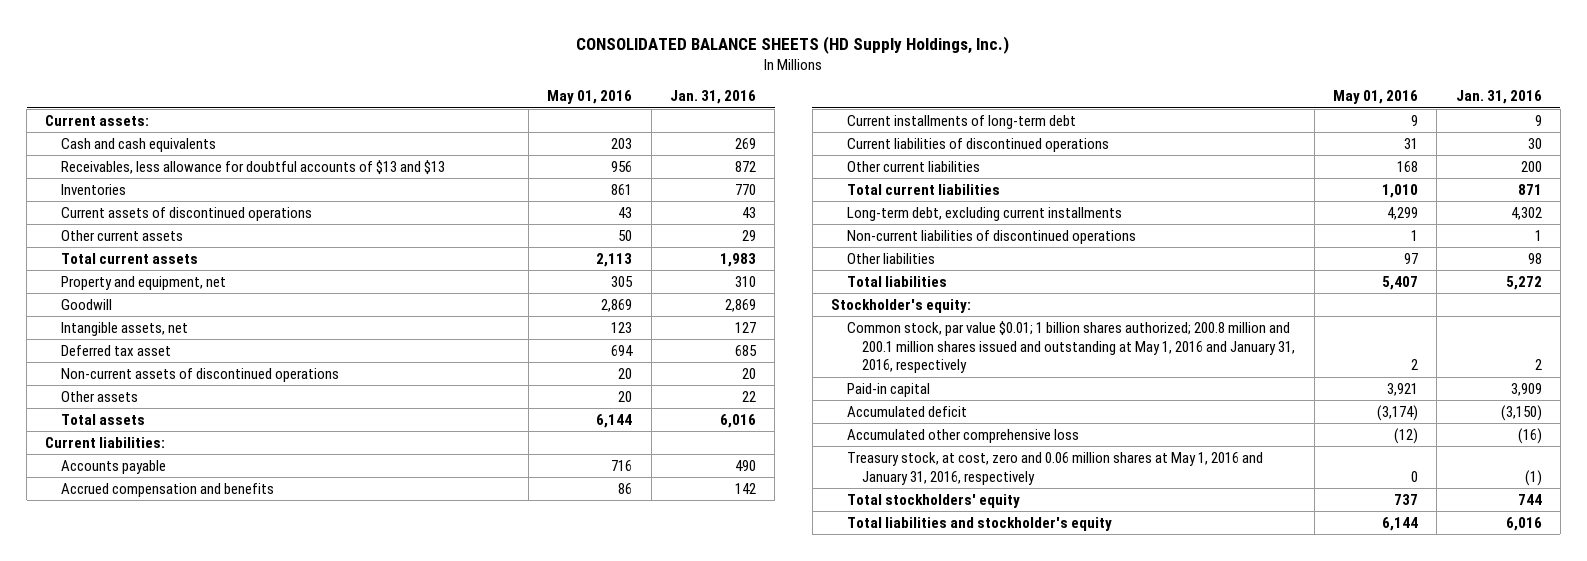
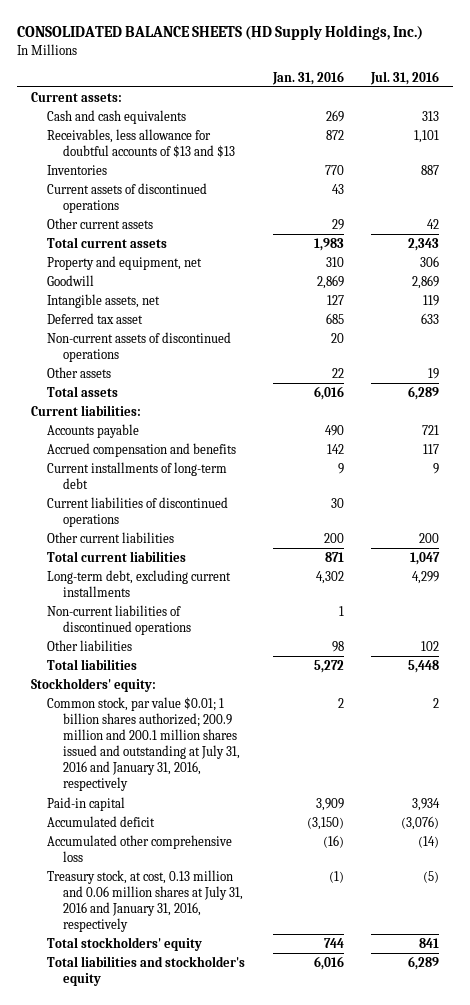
- | May 01, 2016 | Jan. 31, 2016
+ | Jan. 31, 2016 | Jul. 31, 2016
- Stockholder's equity:
- Common stock, par value $0.01; 1 billion shares authorized; 200.8 million and 200.1 million shares issued and outstanding at May 1, 2016 and January 31, 2016, respectively | 2 | 2
+ Stockholders' equity:
+ Common stock, par value $0.01; 1 billion shares authorized; 200.9 million and 200.1 million shares issued and outstanding at July 31, 2016 and January 31, 2016, respectively | 2 | 2
- Treasury stock, at cost, zero and 0.06 million shares at May 1, 2016 and January 31, 2016, respectively | 0 | (1)
+ Treasury stock, at cost, 0.13 million and 0.06 million shares at July 31, 2016 and January 31, 2016, respectively | (1) | (5)

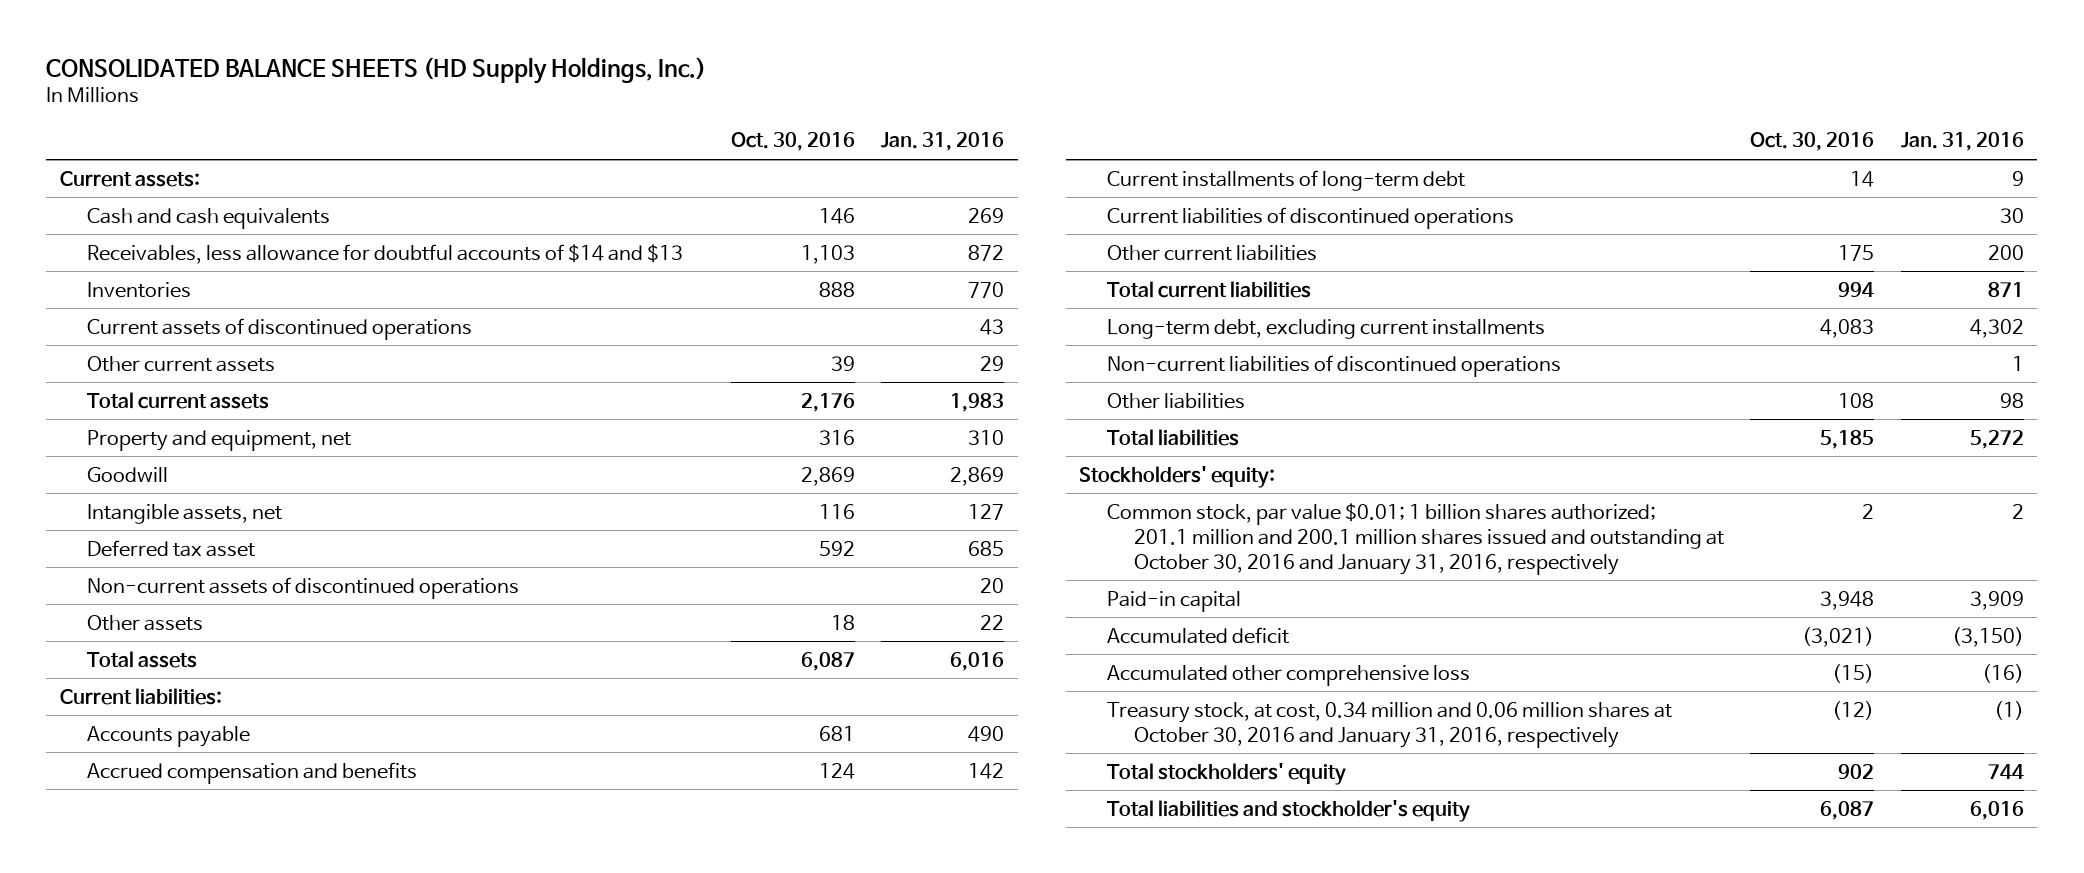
- | Jan. 31, 2016 | Jul. 31, 2016
+ | Oct. 30, 2016 | Jan. 31, 2016
- Receivables, less allowance for doubtful accounts of $13 and $13 | 872 | 1,101
+ Receivables, less allowance for doubtful accounts of $14 and $13 | 1,103 | 872
- Common stock, par value $0.01; 1 billion shares authorized; 200.9 million and 200.1 million shares issued and outstanding at July 31, 2016 and January 31, 2016, respectively | 2 | 2
+ Common stock, par value $0.01; 1 billion shares authorized; 201.1 million and 200.1 million shares issued and outstanding at October 30, 2016 and January 31, 2016, respectively | 2 | 2
- Treasury stock, at cost, 0.13 million and 0.06 million shares at July 31, 2016 and January 31, 2016, respectively | (1) | (5)
+ Treasury stock, at cost, 0.34 million and 0.06 million shares at October 30, 2016 and January 31, 2016, respectively | (12) | (1)

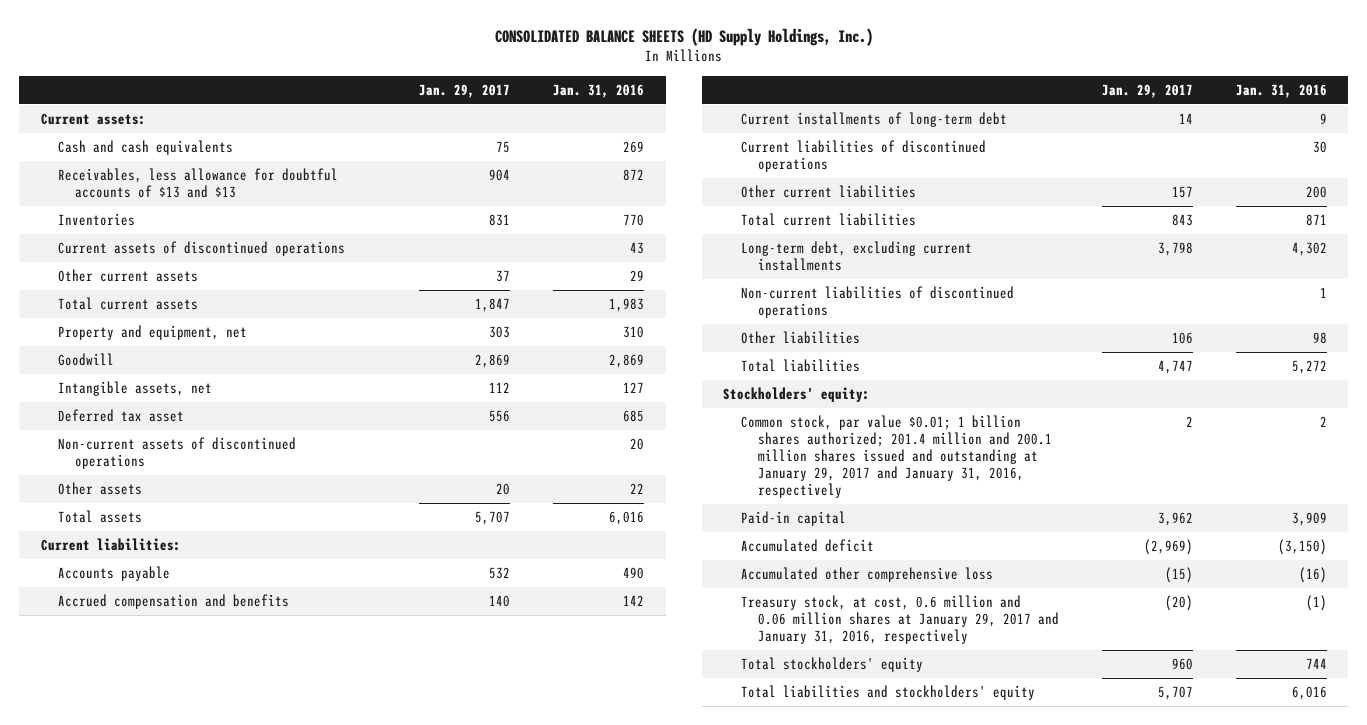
- | Oct. 30, 2016 | Jan. 31, 2016
+ | Jan. 29, 2017 | Jan. 31, 2016
- Receivables, less allowance for doubtful accounts of $14 and $13 | 1,103 | 872
+ Receivables, less allowance for doubtful accounts of $13 and $13 | 904 | 872
- Common stock, par value $0.01; 1 billion shares authorized; 201.1 million and 200.1 million shares issued and outstanding at October 30, 2016 and January 31, 2016, respectively | 2 | 2
+ Common stock, par value $0.01; 1 billion shares authorized; 201.4 million and 200.1 million shares issued and outstanding at January 29, 2017 and January 31, 2016, respectively | 2 | 2
- Treasury stock, at cost, 0.34 million and 0.06 million shares at October 30, 2016 and January 31, 2016, respectively | (12) | (1)
+ Treasury stock, at cost, 0.6 million and 0.06 million shares at January 29, 2017 and January 31, 2016, respectively | (20) | (1)
- Total liabilities and stockholder's equity | 6,087 | 6,016
+ Total liabilities and stockholders' equity | 5,707 | 6,016

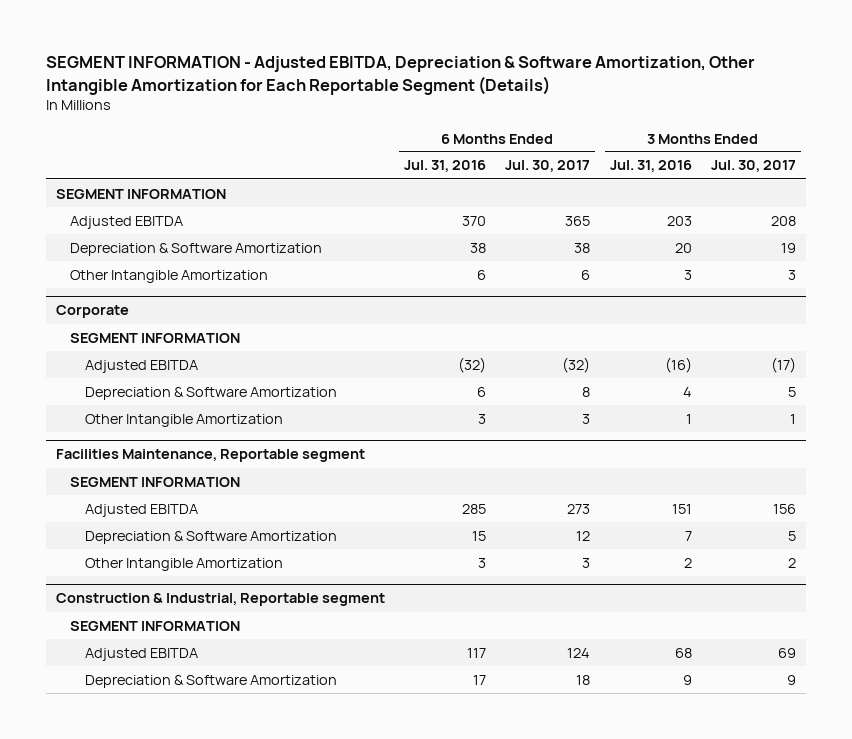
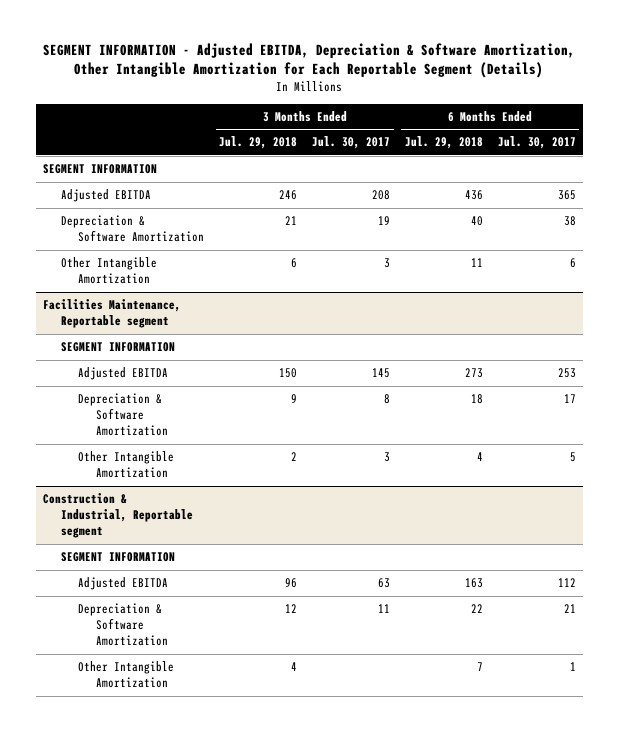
- | 6 Months Ended Jul. 31, 2016 | 6 Months Ended Jul. 30, 2017 | 3 Months Ended Jul. 31, 2016 | 3 Months Ended Jul. 30, 2017
+ | 3 Months Ended Jul. 29, 2018 | 3 Months Ended Jul. 30, 2017 | 6 Months Ended Jul. 29, 2018 | 6 Months Ended Jul. 30, 2017
- Corporate
- SEGMENT INFORMATION
- Adjusted EBITDA | (32) | (32) | (16) | (17)
- Depreciation & Software Amortization | 6 | 8 | 4 | 5
- Other Intangible Amortization | 3 | 3 | 1 | 1
@ Facilities Maintenance, Reportable segment
- Adjusted EBITDA | 285 | 273 | 151 | 156
- Depreciation & Software Amortization | 15 | 12 | 7 | 5
- Other Intangible Amortization | 3 | 3 | 2 | 2
+ Adjusted EBITDA | 150 | 145 | 273 | 253
+ Depreciation & Software Amortization | 9 | 8 | 18 | 17
+ Other Intangible Amortization | 2 | 3 | 4 | 5
@ Construction & Industrial, Reportable segment
- Adjusted EBITDA | 117 | 124 | 68 | 69
- Depreciation & Software Amortization | 17 | 18 | 9 | 9
+ Adjusted EBITDA | 96 | 63 | 163 | 112
+ Depreciation & Software Amortization | 12 | 11 | 22 | 21
+ Other Intangible Amortization | 4 | | 7 | 1

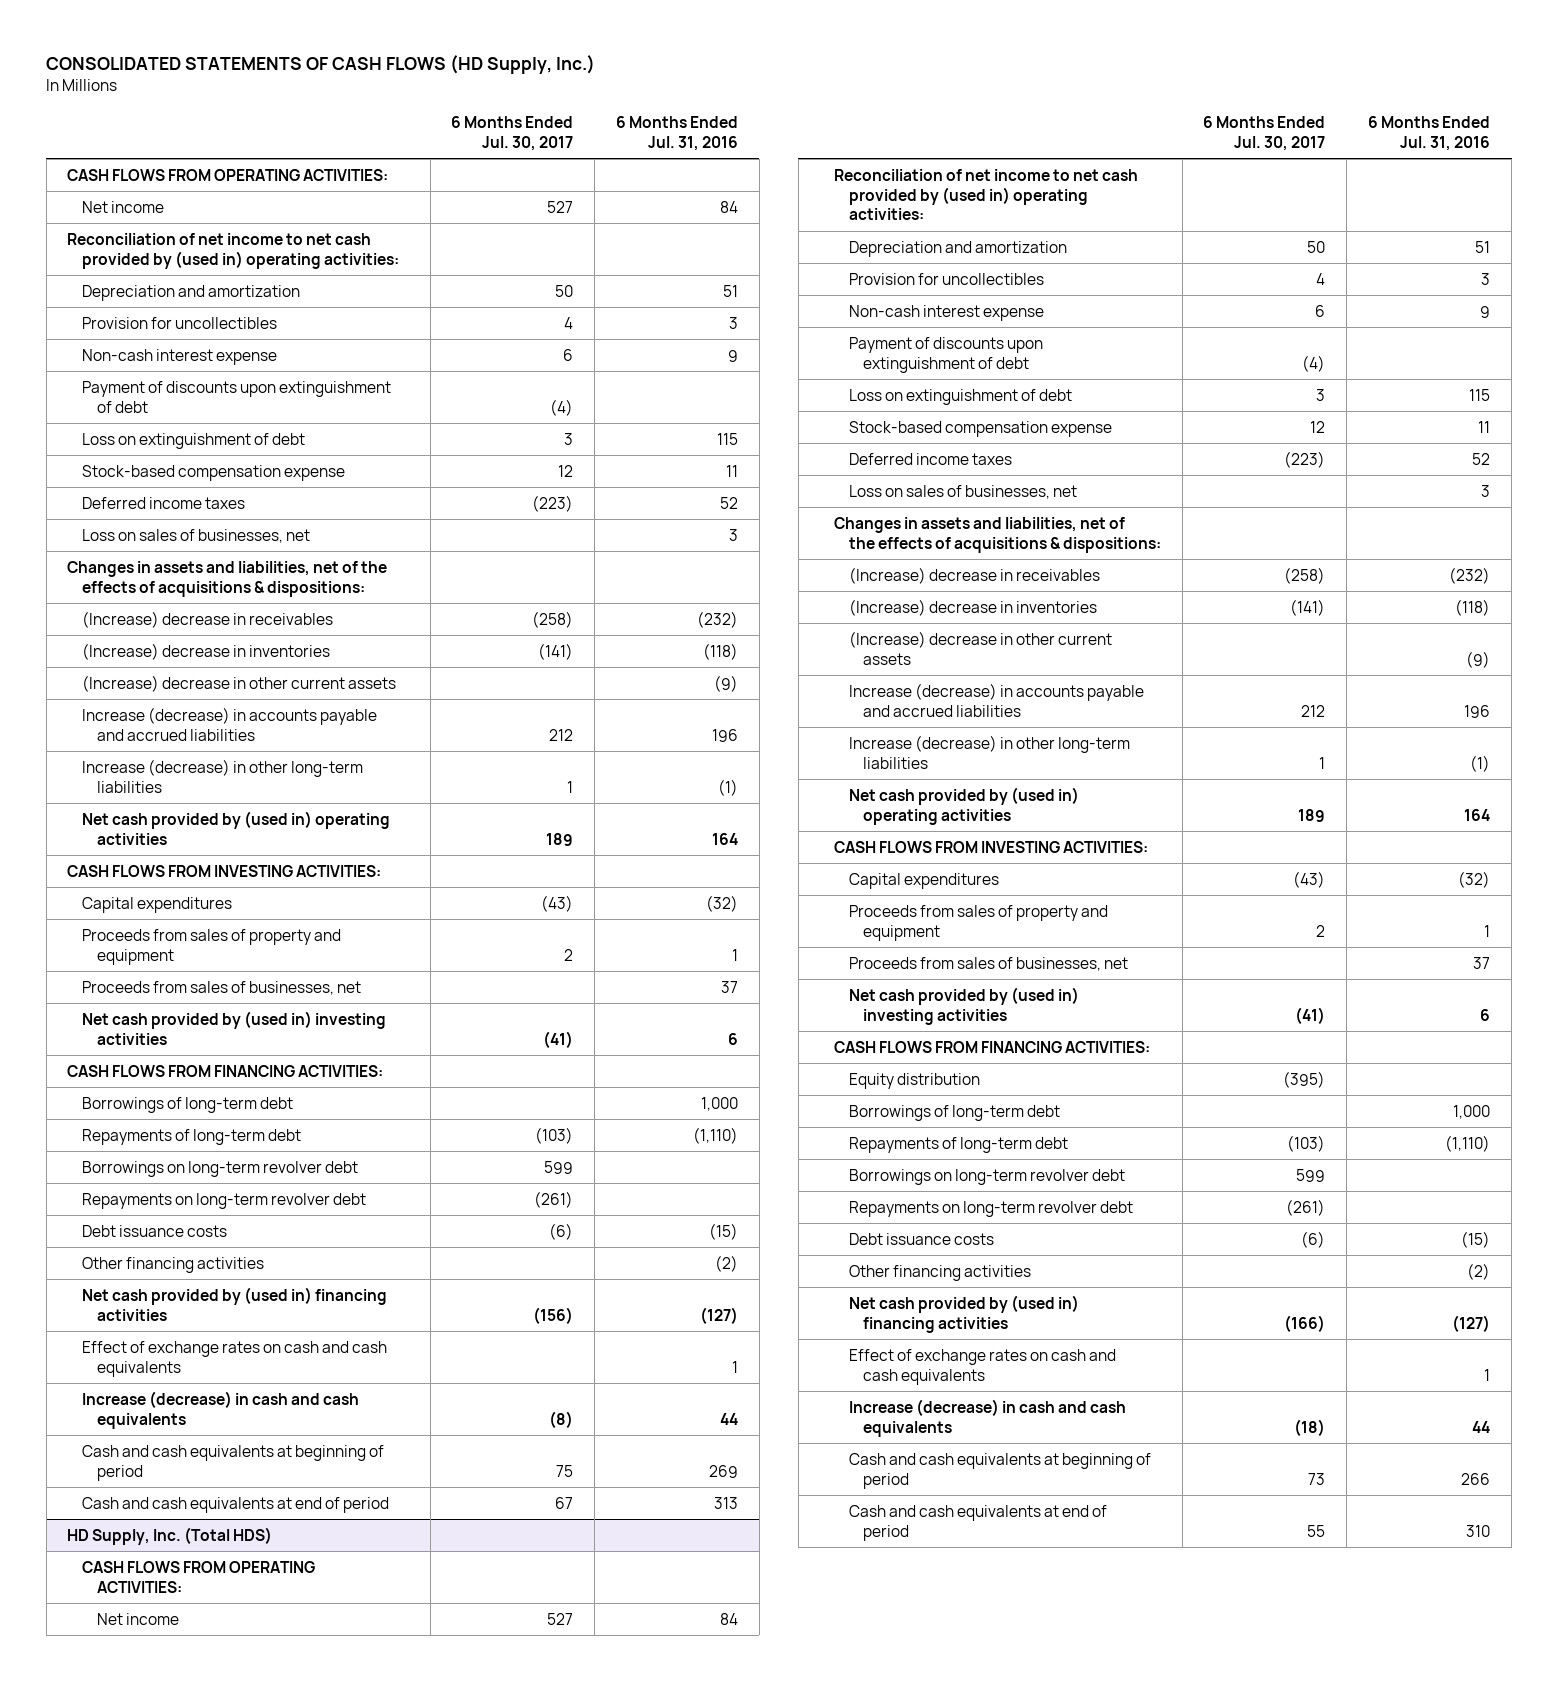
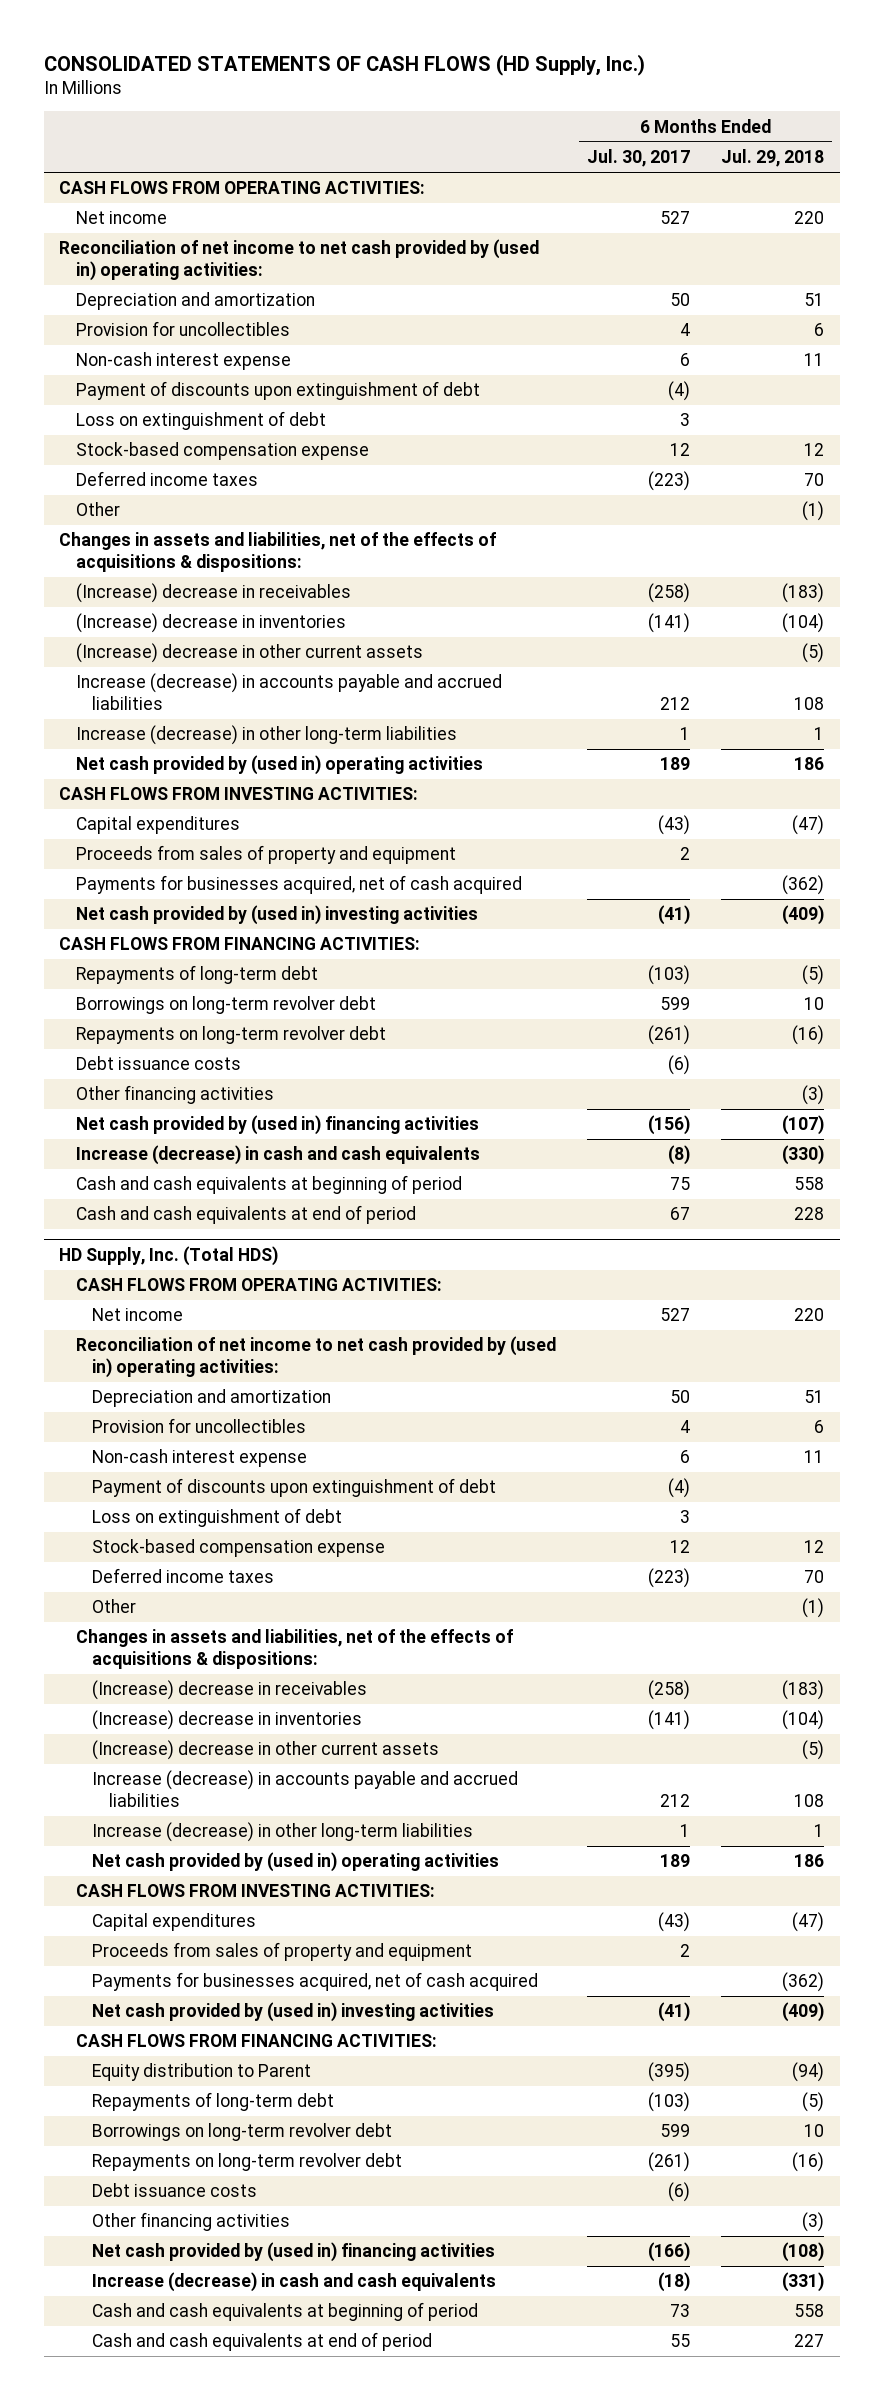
- | 6 Months Ended Jul. 30, 2017 | 6 Months Ended Jul. 31, 2016
+ | 6 Months Ended Jul. 30, 2017 | 6 Months Ended Jul. 29, 2018
- Loss on sales of businesses, net | | 3
+ Other | | (1)
- Proceeds from sales of businesses, net | | 37
+ Payments for businesses acquired, net of cash acquired | | (362)
- Borrowings of long-term debt | | 1,000
- Effect of exchange rates on cash and cash equivalents | | 1
@ HD Supply, Inc. (Total HDS)
- Loss on sales of businesses, net | | 3
+ Other | | (1)
- Proceeds from sales of businesses, net | | 37
+ Payments for businesses acquired, net of cash acquired | | (362)
- Equity distribution | (395) |
- Borrowings of long-term debt | | 1,000
+ Equity distribution to Parent | (395) | (94)
- Effect of exchange rates on cash and cash equivalents | | 1

